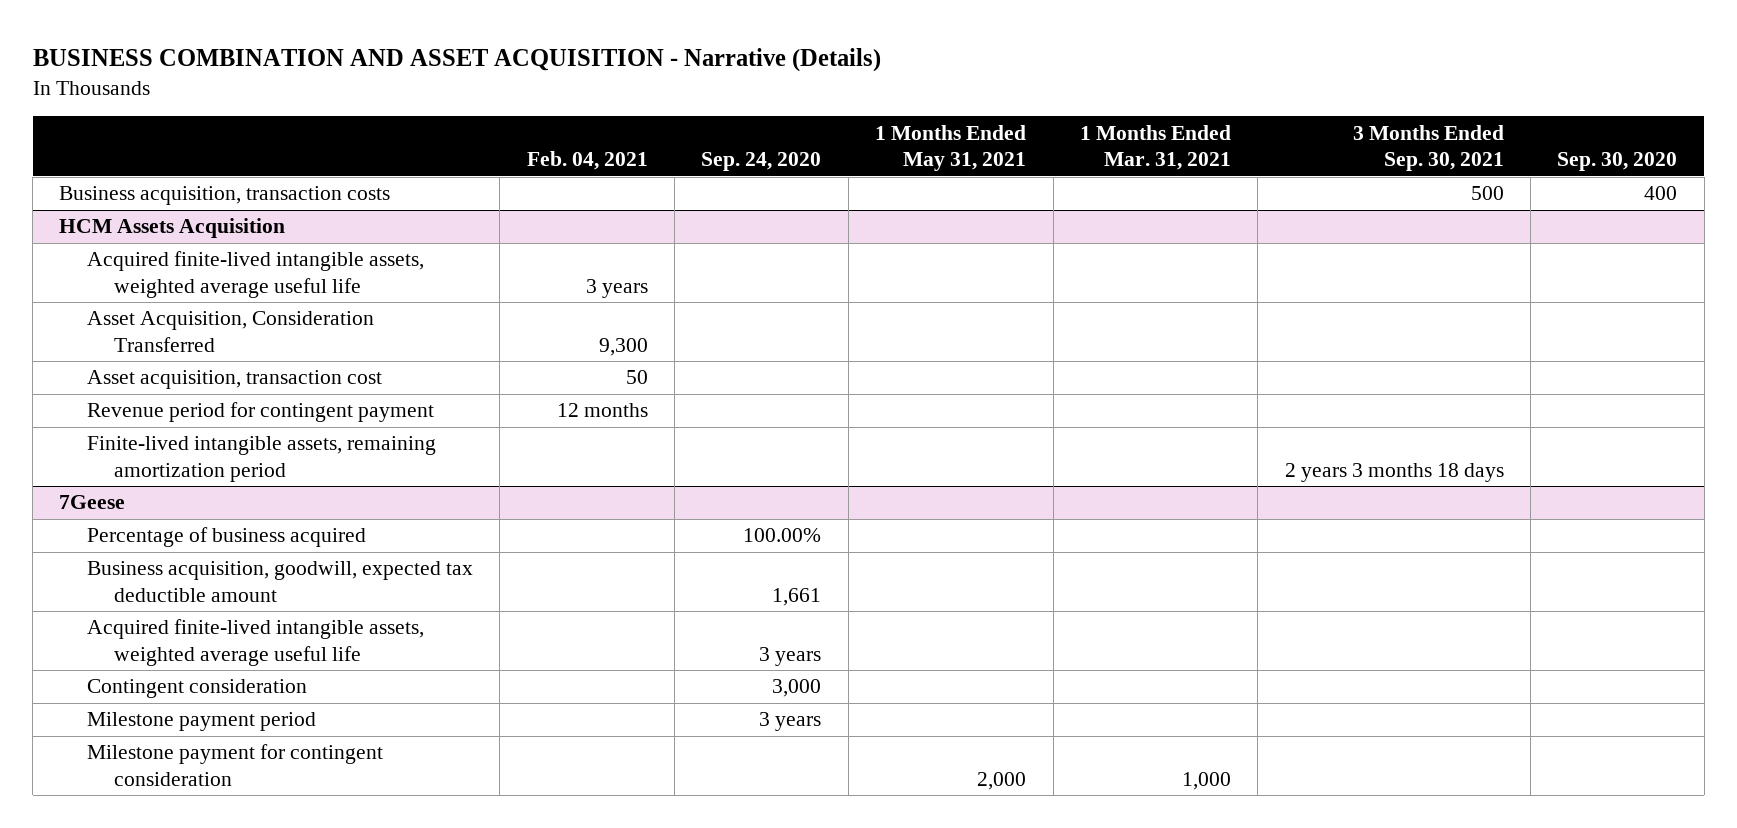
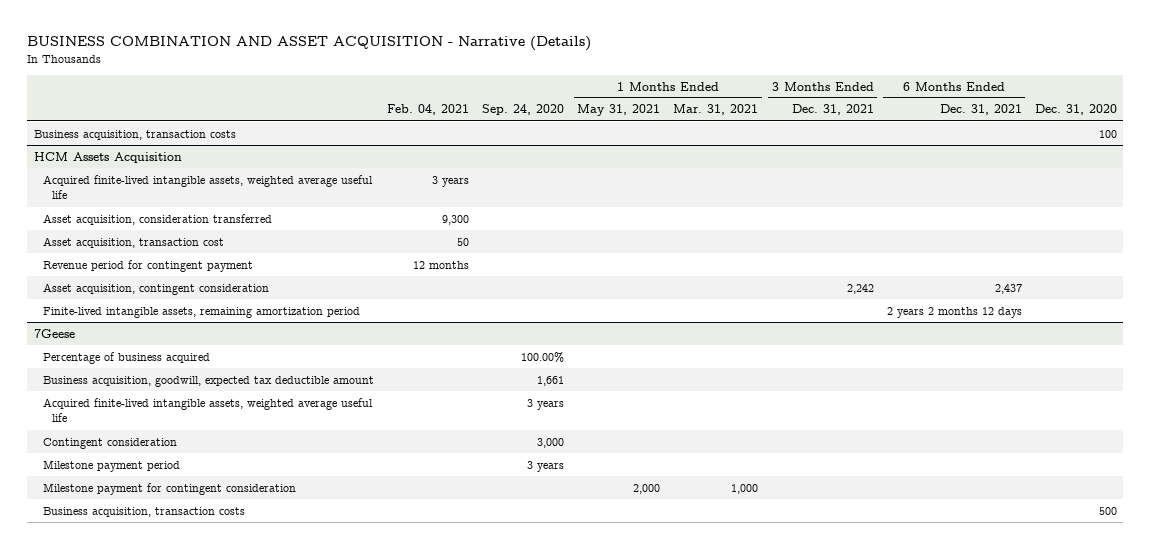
- | Feb. 04, 2021 | Sep. 24, 2020 | 1 Months Ended May 31, 2021 | 1 Months Ended Mar. 31, 2021 | 3 Months Ended Sep. 30, 2021 | Sep. 30, 2020
+ | Feb. 04, 2021 | Sep. 24, 2020 | 1 Months Ended May 31, 2021 | 1 Months Ended Mar. 31, 2021 | 3 Months Ended Dec. 31, 2021 | 6 Months Ended Dec. 31, 2021 | Dec. 31, 2020
@ HCM Assets Acquisition
- Asset Acquisition, Consideration Transferred | 9,300 | | | | |
+ Asset acquisition, consideration transferred | 9,300 | | | | | |
+ Asset acquisition, contingent consideration | | | | | 2,242 | 2,437 |
@ 7Geese
+ Business acquisition, transaction costs | | | | | | | 500

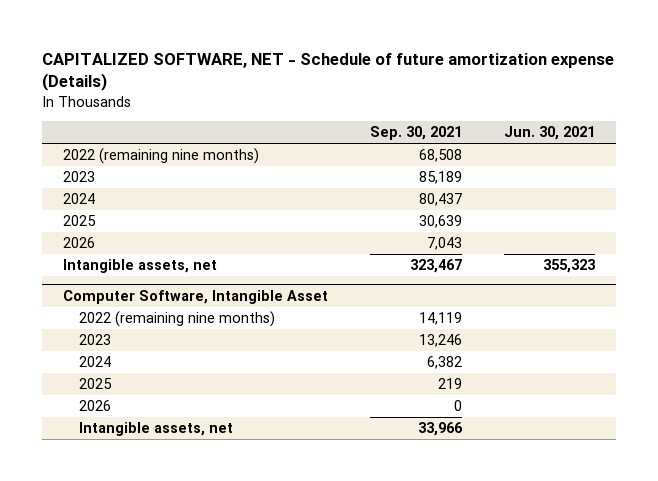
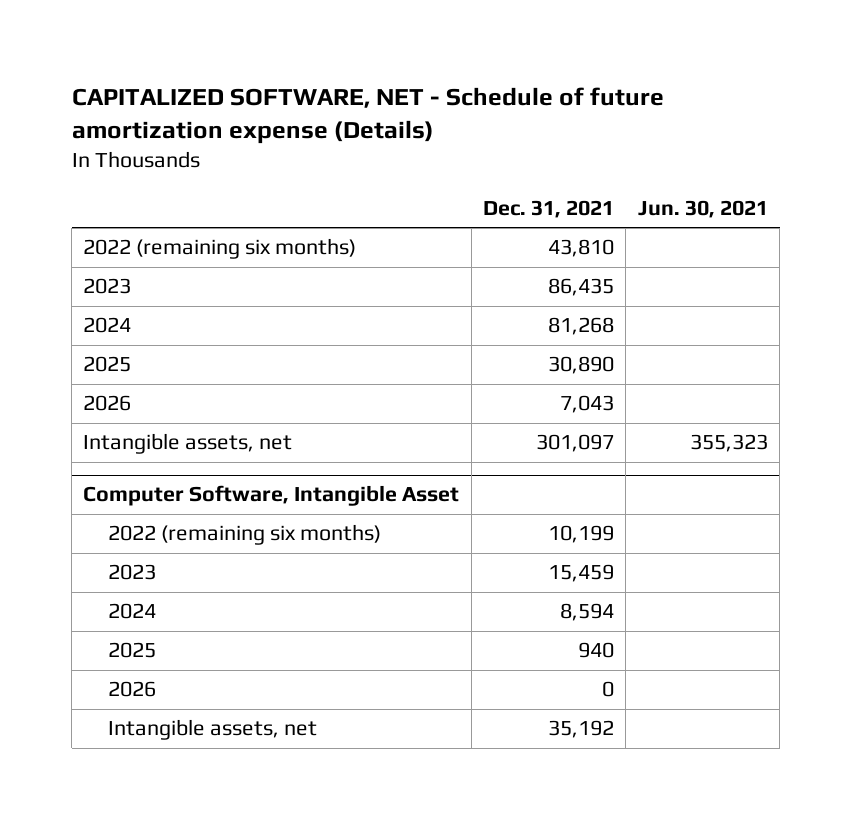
- | Sep. 30, 2021 | Jun. 30, 2021
+ | Dec. 31, 2021 | Jun. 30, 2021
- 2022 (remaining nine months) | 68,508 |
+ 2022 (remaining six months) | 43,810 |
@ Computer Software, Intangible Asset
- 2022 (remaining nine months) | 14,119 |
+ 2022 (remaining six months) | 10,199 |

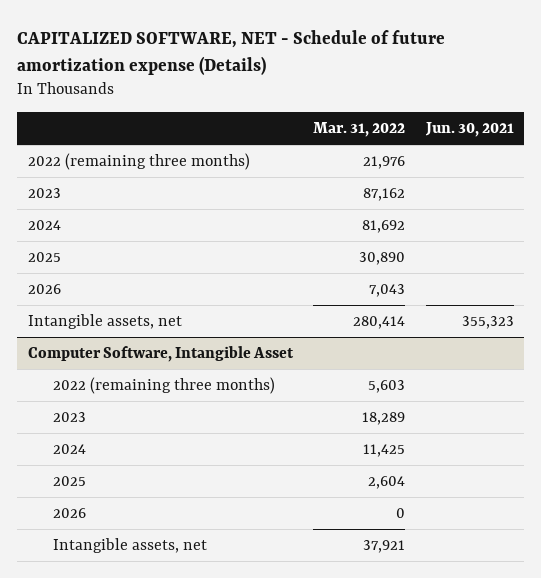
- | Dec. 31, 2021 | Jun. 30, 2021
+ | Mar. 31, 2022 | Jun. 30, 2021
- 2022 (remaining six months) | 43,810 |
+ 2022 (remaining three months) | 21,976 |
@ Computer Software, Intangible Asset
- 2022 (remaining six months) | 10,199 |
+ 2022 (remaining three months) | 5,603 |

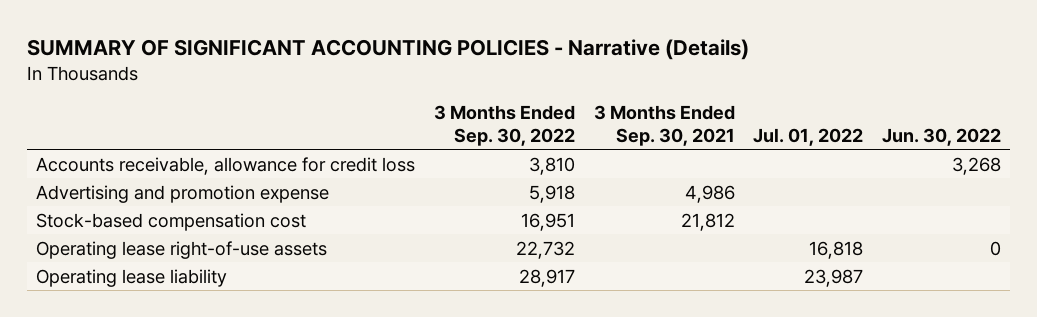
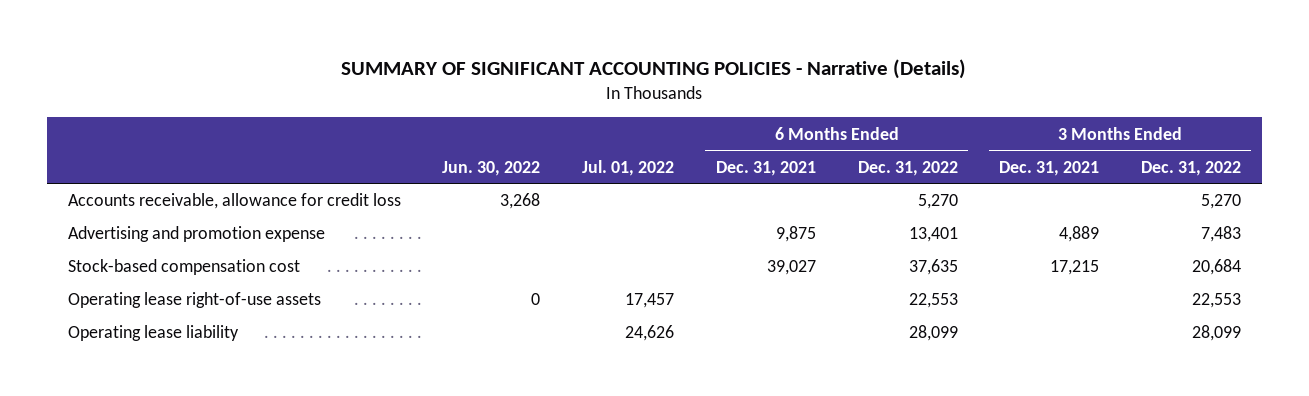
- | 3 Months Ended Sep. 30, 2022 | 3 Months Ended Sep. 30, 2021 | Jul. 01, 2022 | Jun. 30, 2022
+ | Jun. 30, 2022 | Jul. 01, 2022 | 6 Months Ended Dec. 31, 2021 | 6 Months Ended Dec. 31, 2022 | 3 Months Ended Dec. 31, 2021 | 3 Months Ended Dec. 31, 2022
- Operating lease right-of-use assets | 22,732 | | 16,818 | 0
- Operating lease liability | 28,917 | | 23,987 |
+ Operating lease right-of-use assets | 0 | 17,457 | | 22,553 | | 22,553
+ Operating lease liability | | 24,626 | | 28,099 | | 28,099

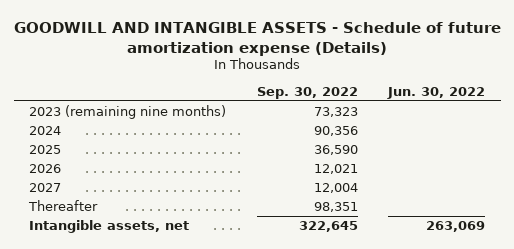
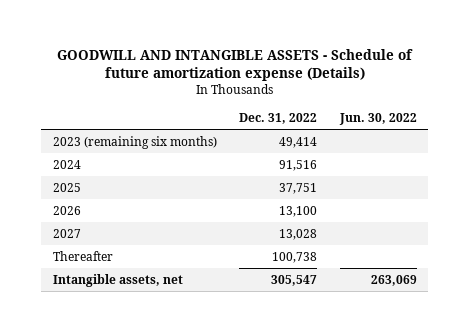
- | Sep. 30, 2022 | Jun. 30, 2022
+ | Dec. 31, 2022 | Jun. 30, 2022
- 2023 (remaining nine months) | 73,323 |
+ 2023 (remaining six months) | 49,414 |

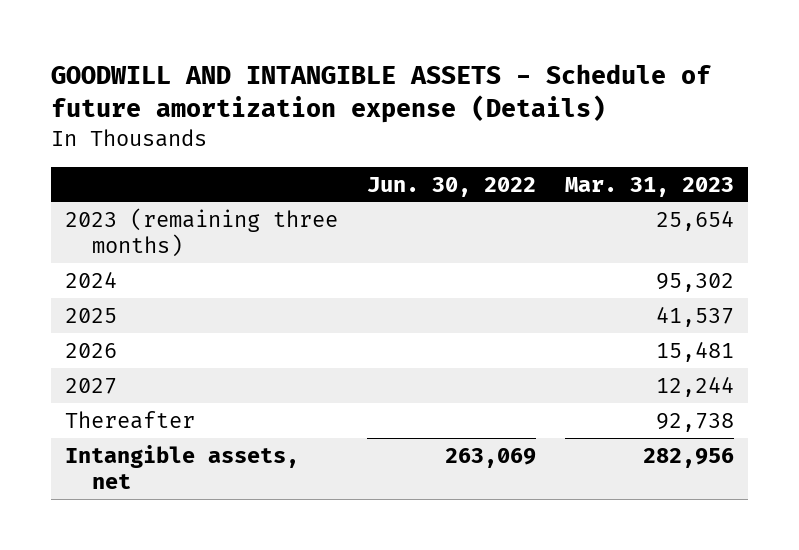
- | Dec. 31, 2022 | Jun. 30, 2022
+ | Jun. 30, 2022 | Mar. 31, 2023
- 2023 (remaining six months) | 49,414 |
+ 2023 (remaining three months) | | 25,654

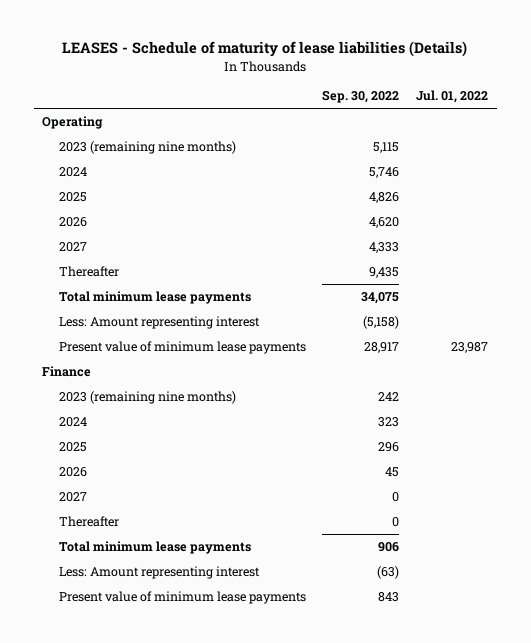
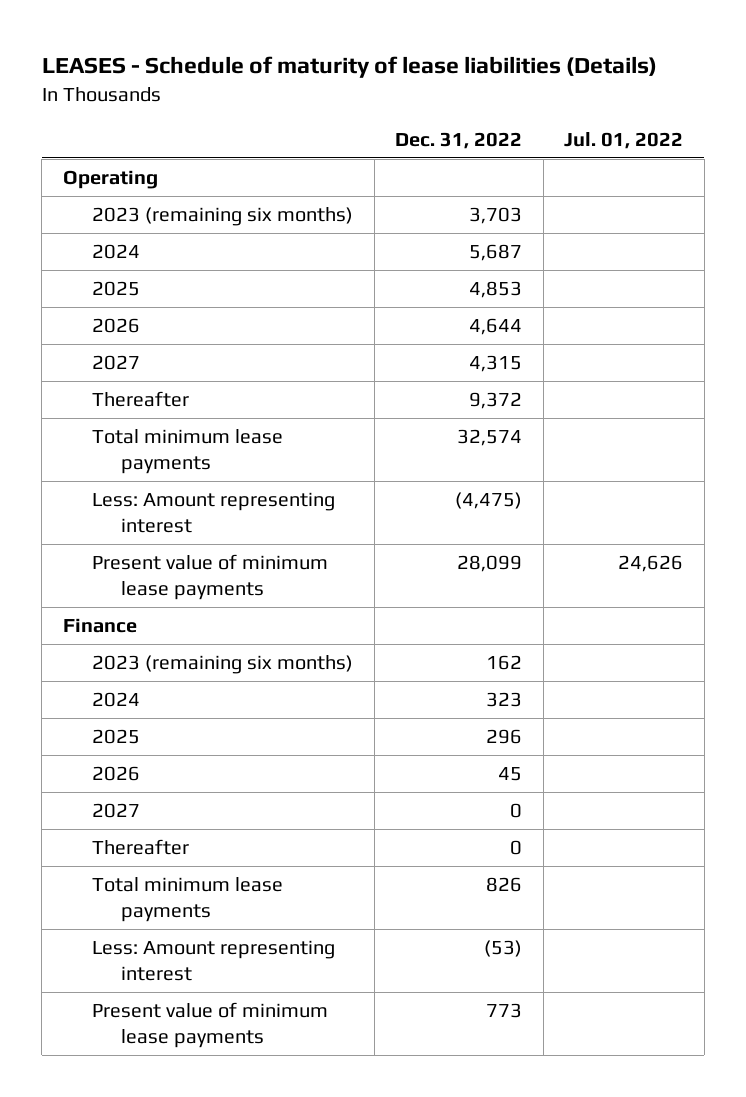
- | Sep. 30, 2022 | Jul. 01, 2022
+ | Dec. 31, 2022 | Jul. 01, 2022
- 2023 (remaining nine months) | 5,115 |
+ 2023 (remaining six months) | 3,703 |
- Present value of minimum lease payments | 28,917 | 23,987
+ Present value of minimum lease payments | 28,099 | 24,626
- 2023 (remaining nine months) | 242 |
+ 2023 (remaining six months) | 162 |

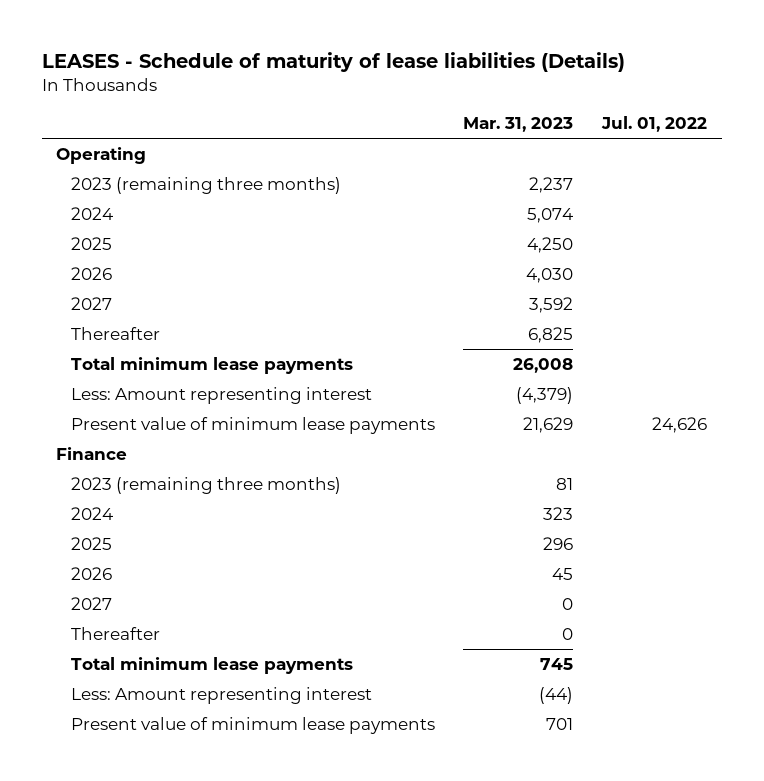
- | Dec. 31, 2022 | Jul. 01, 2022
+ | Mar. 31, 2023 | Jul. 01, 2022
- 2023 (remaining six months) | 3,703 |
+ 2023 (remaining three months) | 2,237 |
- 2023 (remaining six months) | 162 |
+ 2023 (remaining three months) | 81 |

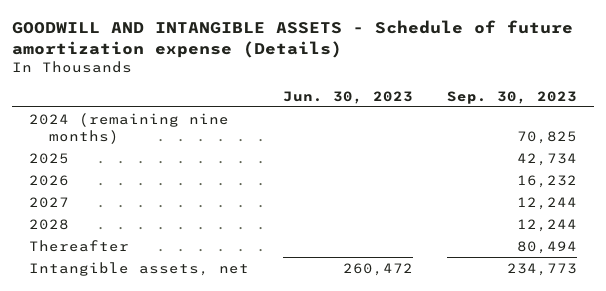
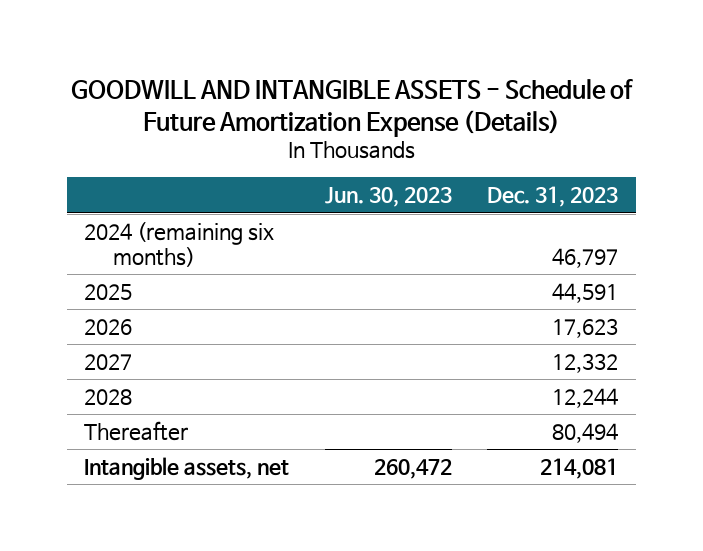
- GOODWILL AND INTANGIBLE ASSETS - Schedule of future amortization expense (Details)
+ GOODWILL AND INTANGIBLE ASSETS - Schedule of Future Amortization Expense (Details)
- | Jun. 30, 2023 | Sep. 30, 2023
+ | Jun. 30, 2023 | Dec. 31, 2023
- 2024 (remaining nine months) | | 70,825
+ 2024 (remaining six months) | | 46,797

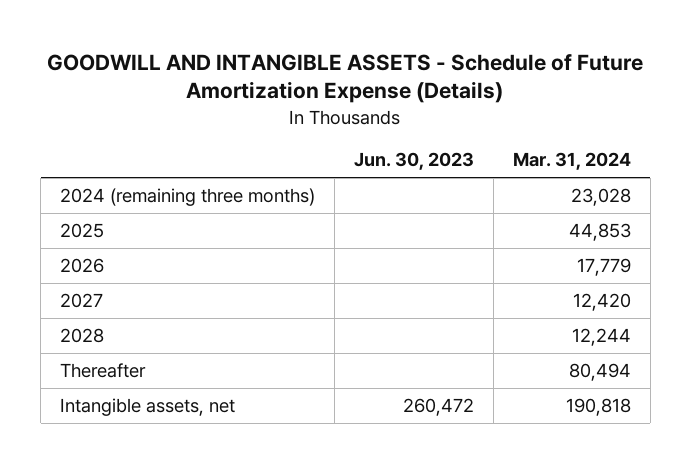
- | Jun. 30, 2023 | Dec. 31, 2023
+ | Jun. 30, 2023 | Mar. 31, 2024
- 2024 (remaining six months) | | 46,797
+ 2024 (remaining three months) | | 23,028

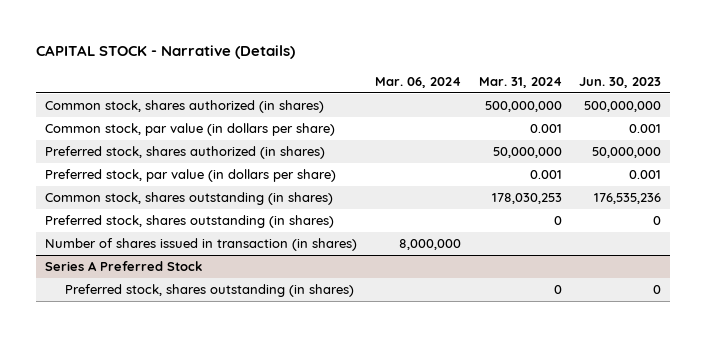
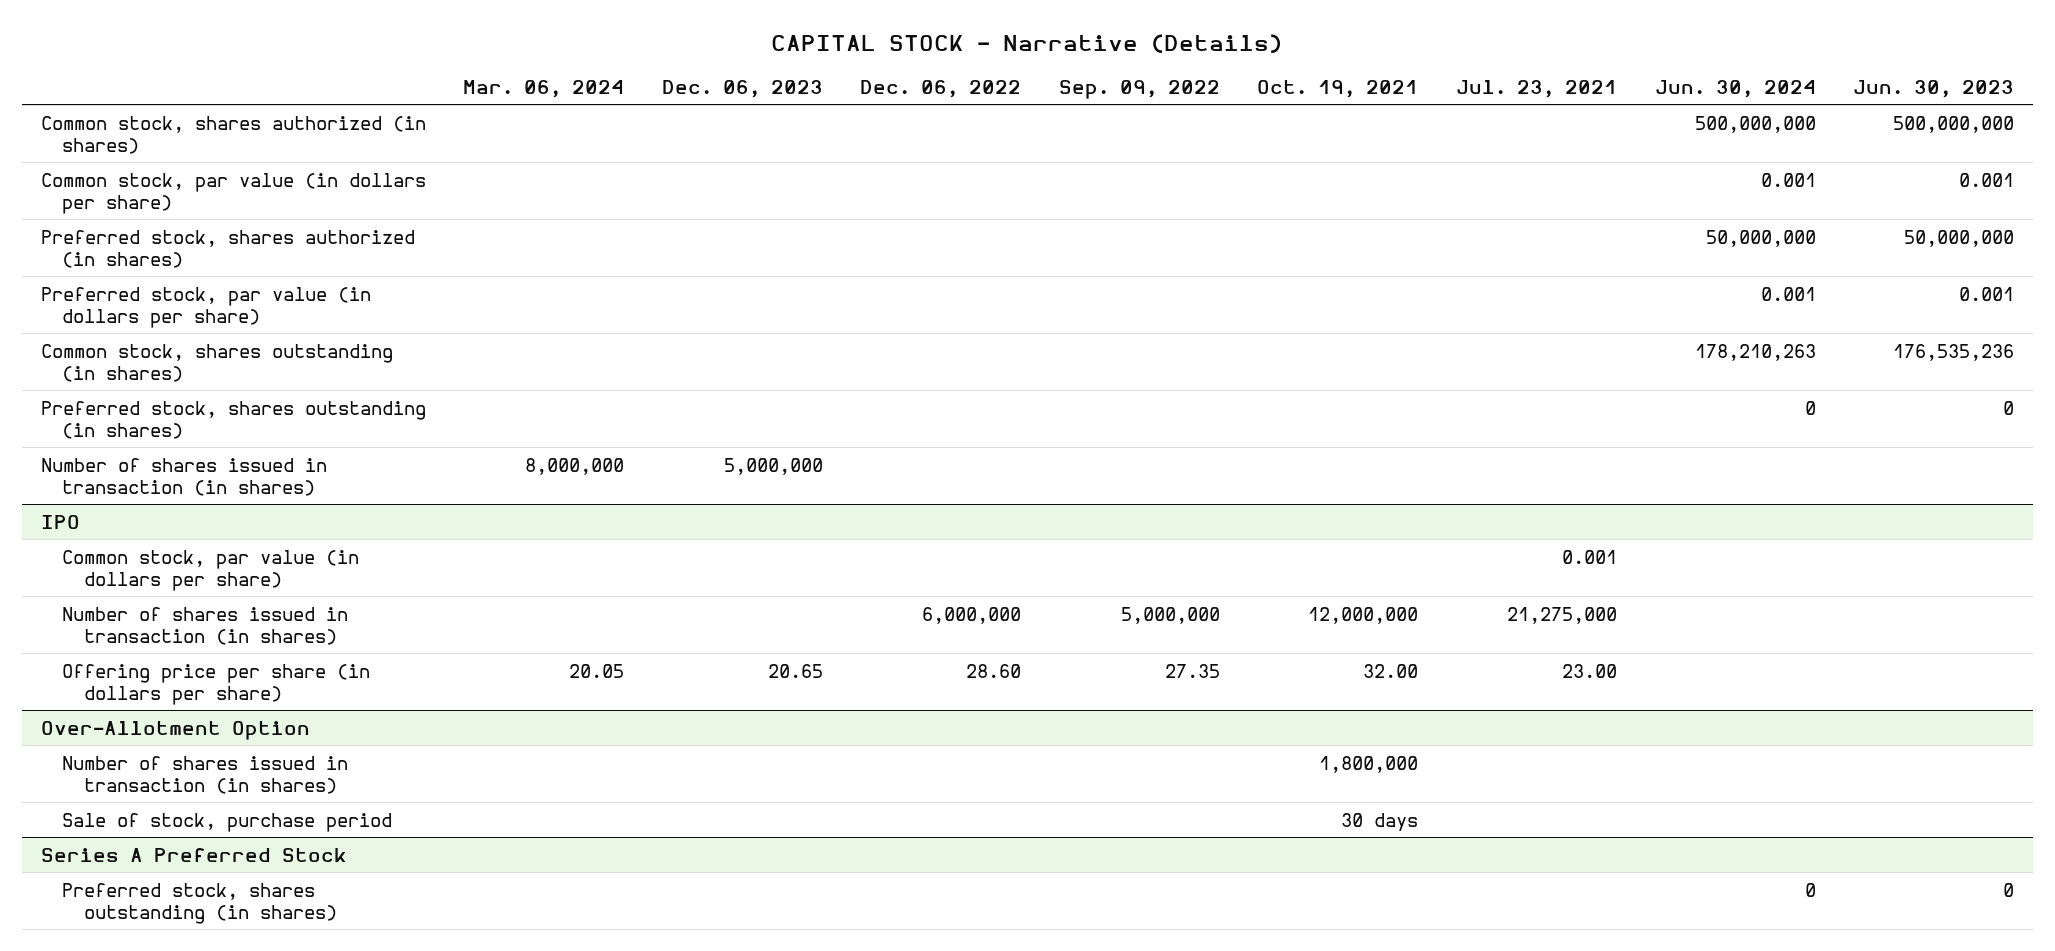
- | Mar. 06, 2024 | Mar. 31, 2024 | Jun. 30, 2023
+ | Mar. 06, 2024 | Dec. 06, 2023 | Dec. 06, 2022 | Sep. 09, 2022 | Oct. 19, 2021 | Jul. 23, 2021 | Jun. 30, 2024 | Jun. 30, 2023
+ IPO
+ Common stock, par value (in dollars per share) | | | | | | 0.001 | |
+ Number of shares issued in transaction (in shares) | | | 6,000,000 | 5,000,000 | 12,000,000 | 21,275,000 | |
+ Offering price per share (in dollars per share) | 20.05 | 20.65 | 28.60 | 27.35 | 32.00 | 23.00 | |
+ Over-Allotment Option
+ Number of shares issued in transaction (in shares) | | | | | 1,800,000 | | |
+ Sale of stock, purchase period | | | | | 30 days | | |

